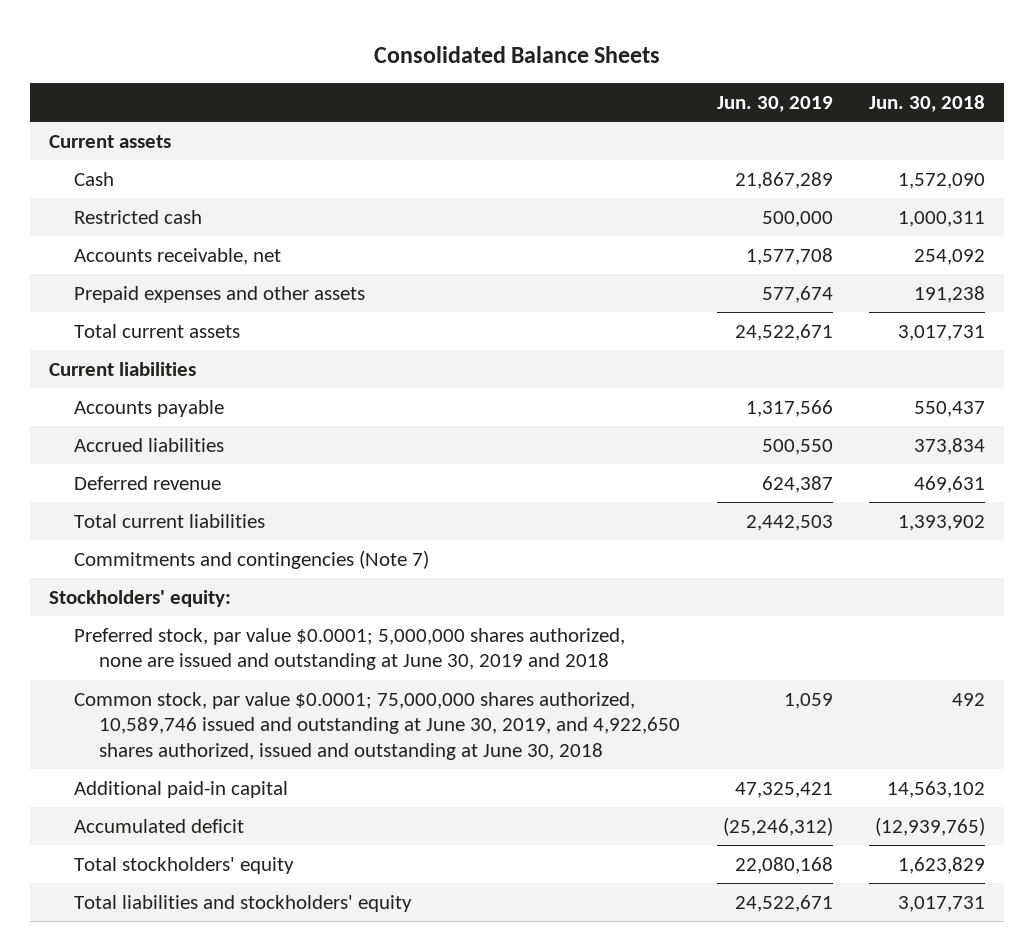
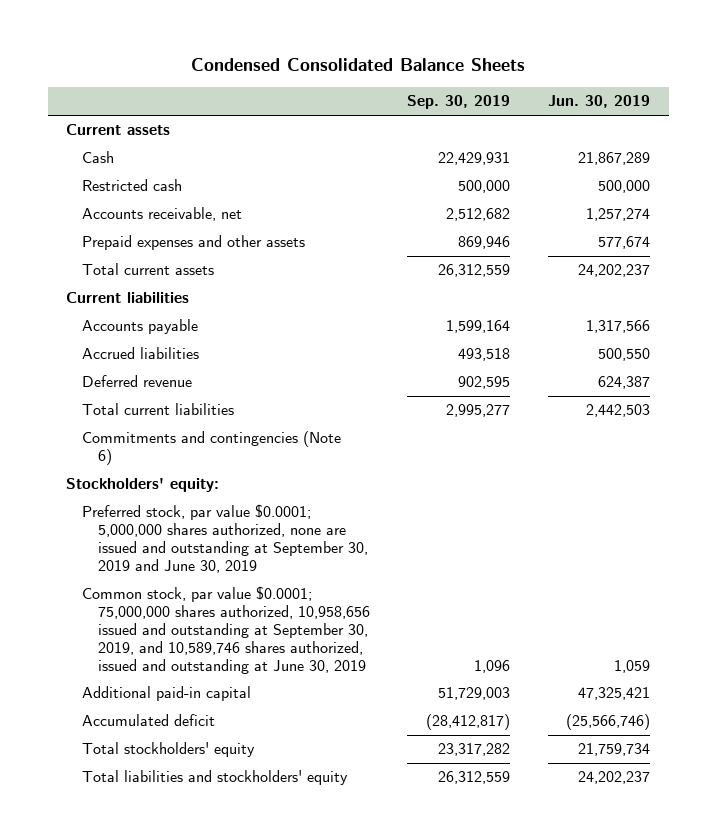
- Consolidated Balance Sheets
+ Condensed Consolidated Balance Sheets
- | Jun. 30, 2019 | Jun. 30, 2018
+ | Sep. 30, 2019 | Jun. 30, 2019
- Accounts receivable, net | 1,577,708 | 254,092
+ Accounts receivable, net | 2,512,682 | 1,257,274
- Total current assets | 24,522,671 | 3,017,731
+ Total current assets | 26,312,559 | 24,202,237
- Commitments and contingencies (Note 7)
+ Commitments and contingencies (Note 6)
- Preferred stock, par value $0.0001; 5,000,000 shares authorized, none are issued and outstanding at June 30, 2019 and 2018
- Common stock, par value $0.0001; 75,000,000 shares authorized, 10,589,746 issued and outstanding at June 30, 2019, and 4,922,650 shares authorized, issued and outstanding at June 30, 2018 | 1,059 | 492
+ Preferred stock, par value $0.0001; 5,000,000 shares authorized, none are issued and outstanding at September 30, 2019 and June 30, 2019
+ Common stock, par value $0.0001; 75,000,000 shares authorized, 10,958,656 issued and outstanding at September 30, 2019, and 10,589,746 shares authorized, issued and outstanding at June 30, 2019 | 1,096 | 1,059
- Accumulated deficit | (25,246,312) | (12,939,765)
- Total stockholders' equity | 22,080,168 | 1,623,829
- Total liabilities and stockholders' equity | 24,522,671 | 3,017,731
+ Accumulated deficit | (28,412,817) | (25,566,746)
+ Total stockholders' equity | 23,317,282 | 21,759,734
+ Total liabilities and stockholders' equity | 26,312,559 | 24,202,237

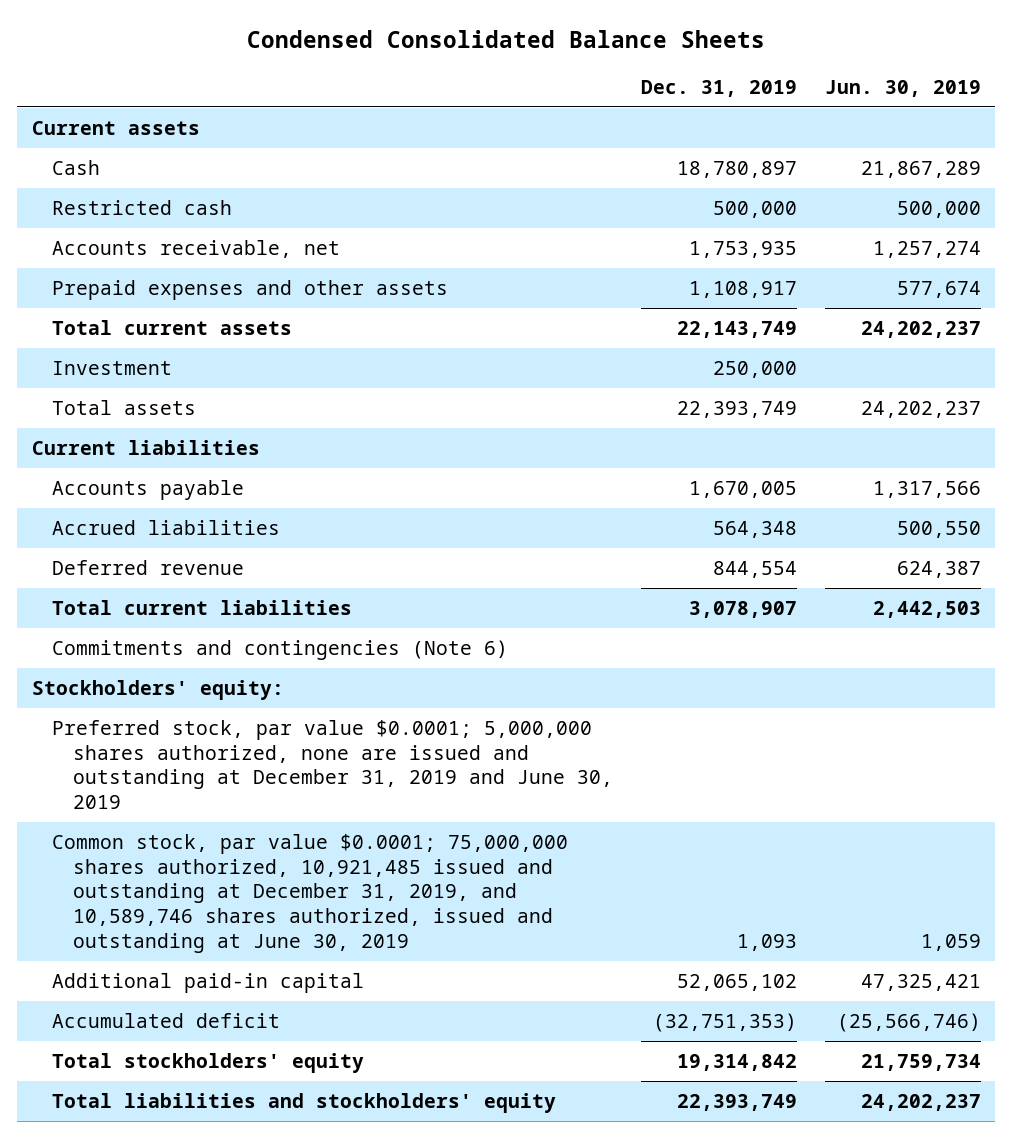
- | Sep. 30, 2019 | Jun. 30, 2019
+ | Dec. 31, 2019 | Jun. 30, 2019
+ Investment | 250,000 |
+ Total assets | 22,393,749 | 24,202,237
- Preferred stock, par value $0.0001; 5,000,000 shares authorized, none are issued and outstanding at September 30, 2019 and June 30, 2019
- Common stock, par value $0.0001; 75,000,000 shares authorized, 10,958,656 issued and outstanding at September 30, 2019, and 10,589,746 shares authorized, issued and outstanding at June 30, 2019 | 1,096 | 1,059
+ Preferred stock, par value $0.0001; 5,000,000 shares authorized, none are issued and outstanding at December 31, 2019 and June 30, 2019
+ Common stock, par value $0.0001; 75,000,000 shares authorized, 10,921,485 issued and outstanding at December 31, 2019, and 10,589,746 shares authorized, issued and outstanding at June 30, 2019 | 1,093 | 1,059

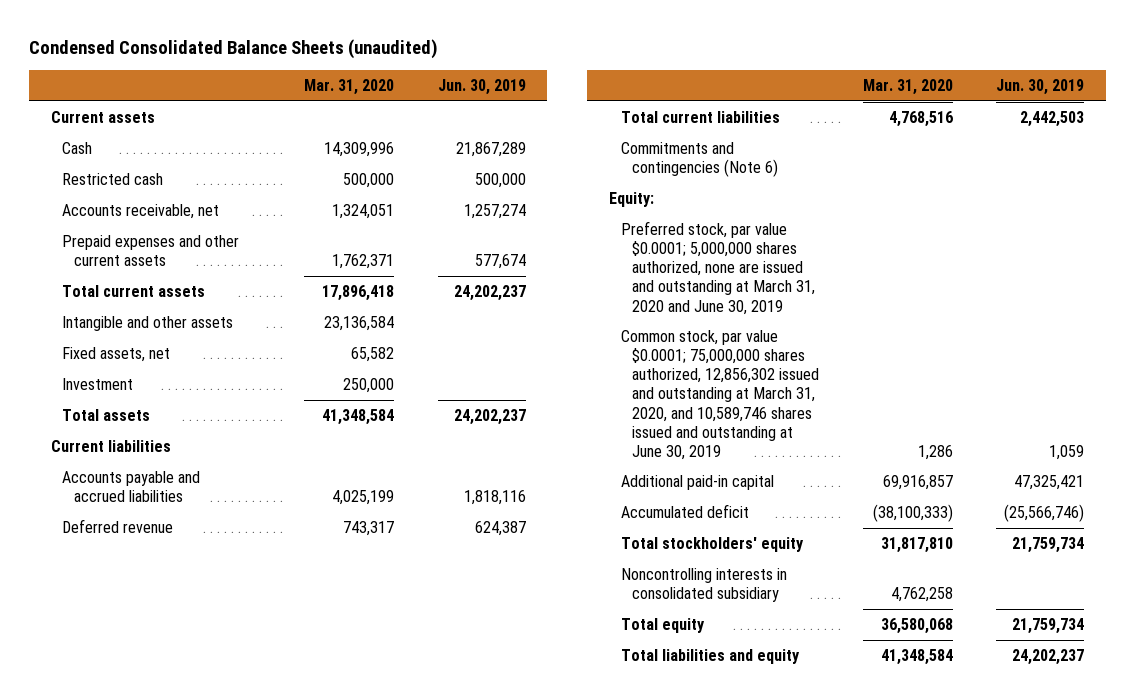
- Condensed Consolidated Balance Sheets
+ Condensed Consolidated Balance Sheets (unaudited)
- | Dec. 31, 2019 | Jun. 30, 2019
+ | Mar. 31, 2020 | Jun. 30, 2019
- Prepaid expenses and other assets | 1,108,917 | 577,674
+ Prepaid expenses and other current assets | 1,762,371 | 577,674
+ Intangible and other assets | 23,136,584 |
+ Fixed assets, net | 65,582 |
- Accounts payable | 1,670,005 | 1,317,566
- Accrued liabilities | 564,348 | 500,550
+ Accounts payable and accrued liabilities | 4,025,199 | 1,818,116
- Stockholders' equity:
- Preferred stock, par value $0.0001; 5,000,000 shares authorized, none are issued and outstanding at December 31, 2019 and June 30, 2019
- Common stock, par value $0.0001; 75,000,000 shares authorized, 10,921,485 issued and outstanding at December 31, 2019, and 10,589,746 shares authorized, issued and outstanding at June 30, 2019 | 1,093 | 1,059
+ Equity:
+ Preferred stock, par value $0.0001; 5,000,000 shares authorized, none are issued and outstanding at March 31, 2020 and June 30, 2019
+ Common stock, par value $0.0001; 75,000,000 shares authorized, 12,856,302 issued and outstanding at March 31, 2020, and 10,589,746 shares issued and outstanding at June 30, 2019 | 1,286 | 1,059
- Total liabilities and stockholders' equity | 22,393,749 | 24,202,237
+ Noncontrolling interests in consolidated subsidiary | 4,762,258 |
+ Total equity | 36,580,068 | 21,759,734
+ Total liabilities and equity | 41,348,584 | 24,202,237

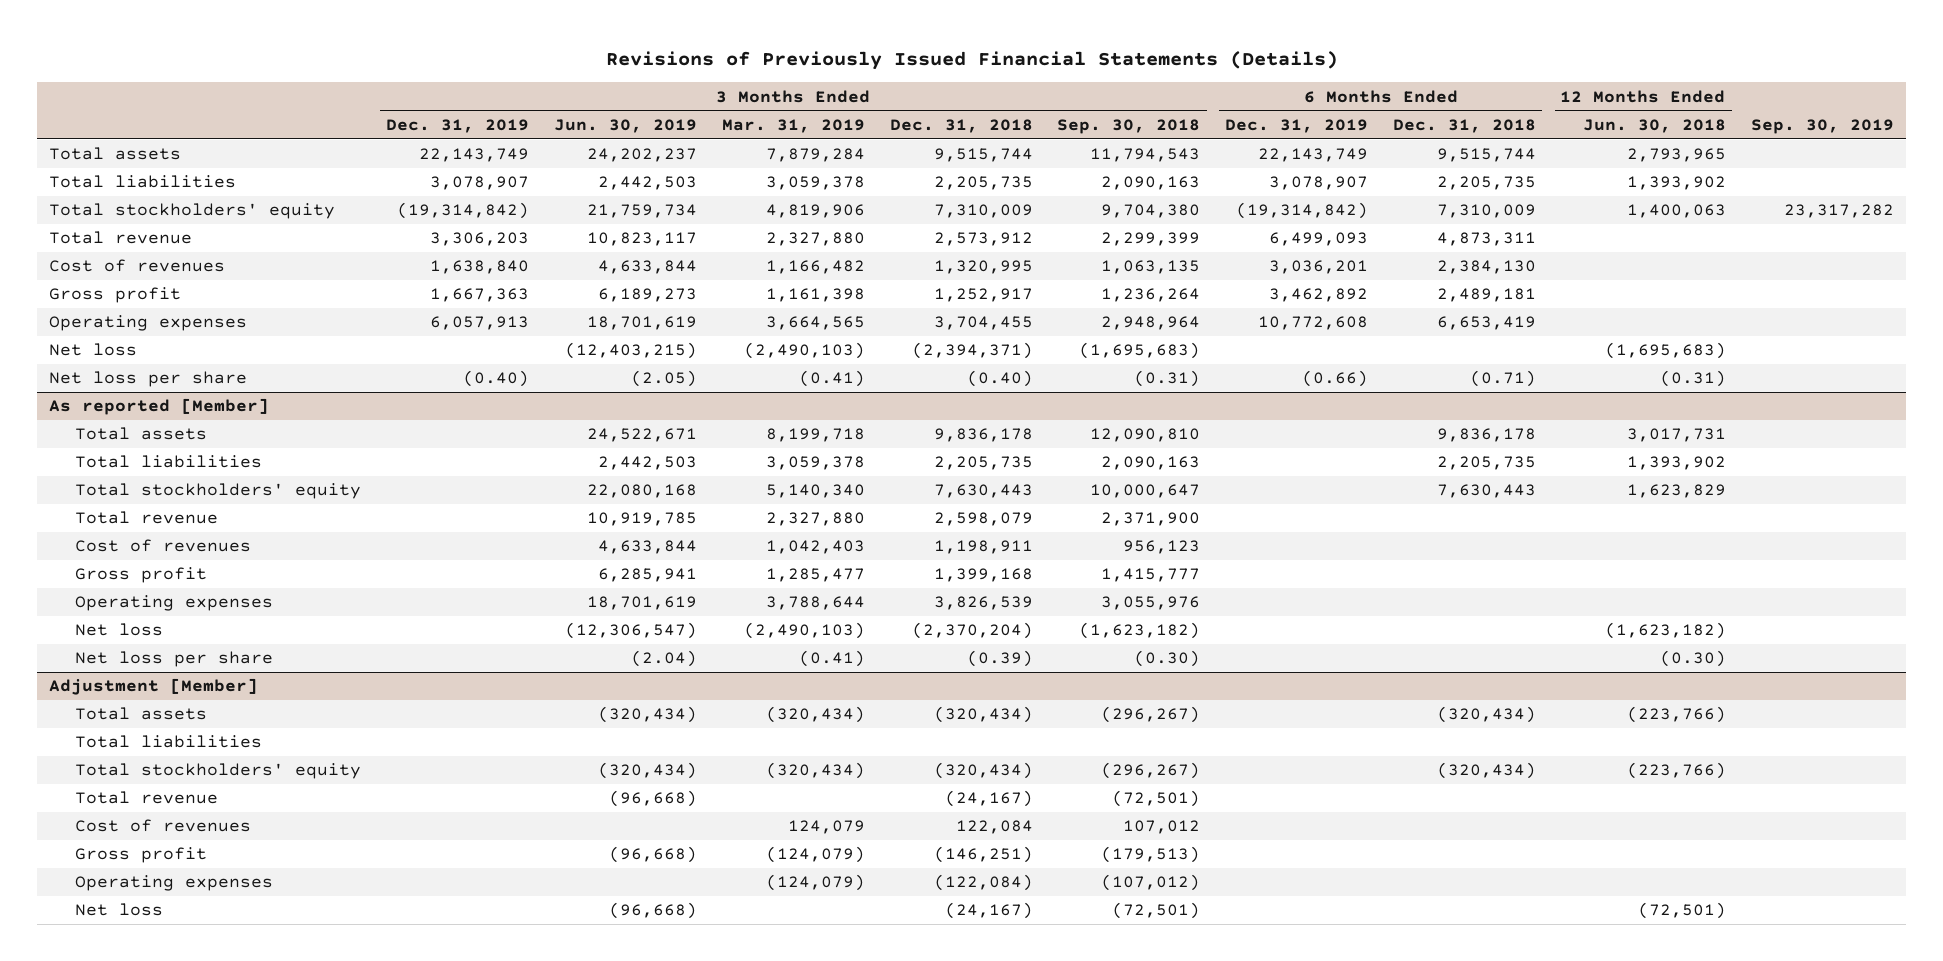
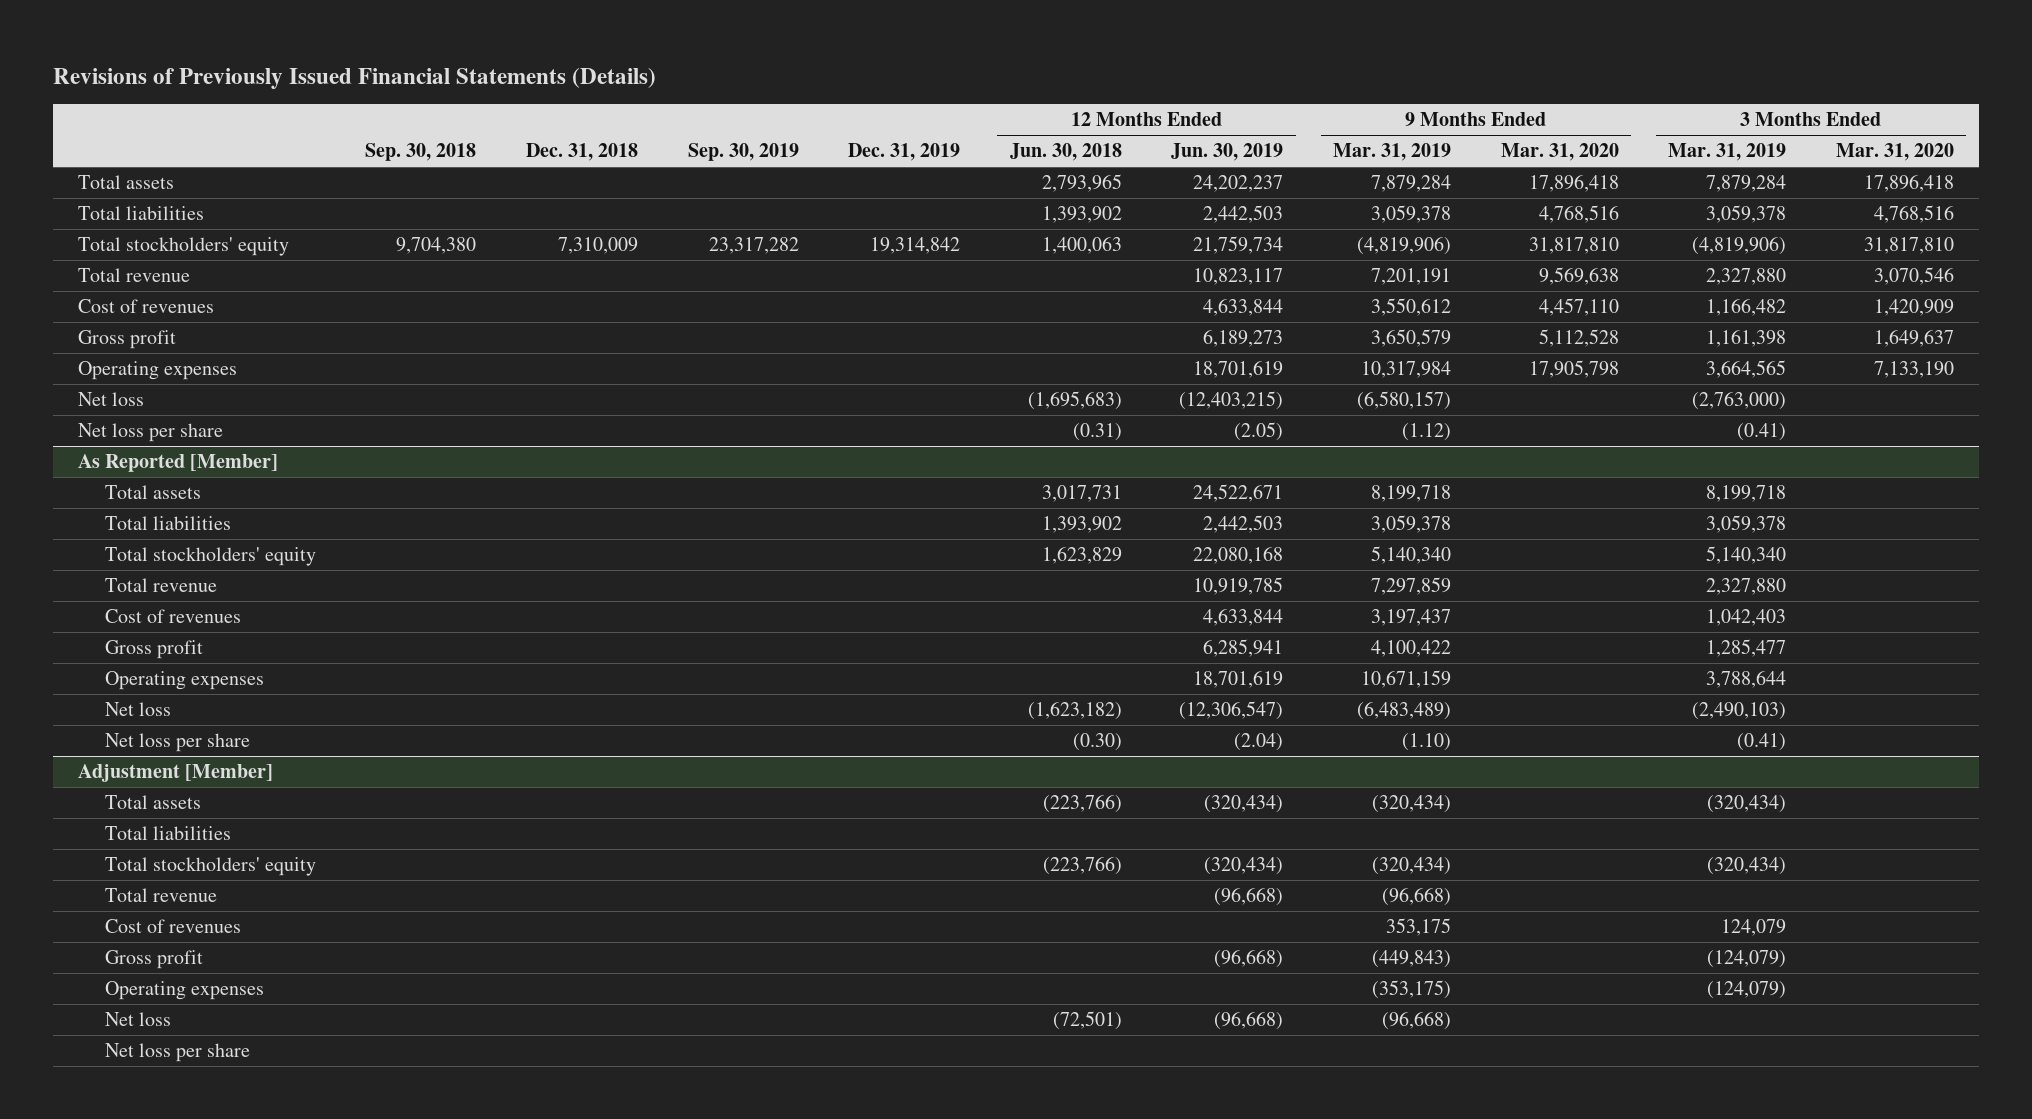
- | 3 Months Ended Dec. 31, 2019 | 3 Months Ended Jun. 30, 2019 | 3 Months Ended Mar. 31, 2019 | 3 Months Ended Dec. 31, 2018 | 3 Months Ended Sep. 30, 2018 | 6 Months Ended Dec. 31, 2019 | 6 Months Ended Dec. 31, 2018 | 12 Months Ended Jun. 30, 2018 | Sep. 30, 2019
+ | Sep. 30, 2018 | Dec. 31, 2018 | Sep. 30, 2019 | Dec. 31, 2019 | 12 Months Ended Jun. 30, 2018 | 12 Months Ended Jun. 30, 2019 | 9 Months Ended Mar. 31, 2019 | 9 Months Ended Mar. 31, 2020 | 3 Months Ended Mar. 31, 2019 | 3 Months Ended Mar. 31, 2020
- Total stockholders' equity | (19,314,842) | 21,759,734 | 4,819,906 | 7,310,009 | 9,704,380 | (19,314,842) | 7,310,009 | 1,400,063 | 23,317,282
+ Total stockholders' equity | 9,704,380 | 7,310,009 | 23,317,282 | 19,314,842 | 1,400,063 | 21,759,734 | (4,819,906) | 31,817,810 | (4,819,906) | 31,817,810
- Net loss | | (12,403,215) | (2,490,103) | (2,394,371) | (1,695,683) | | | (1,695,683) |
+ Net loss | | | | | (1,695,683) | (12,403,215) | (6,580,157) | | (2,763,000) |
- As reported [Member]
+ As Reported [Member]
@ Adjustment [Member]
+ Net loss per share

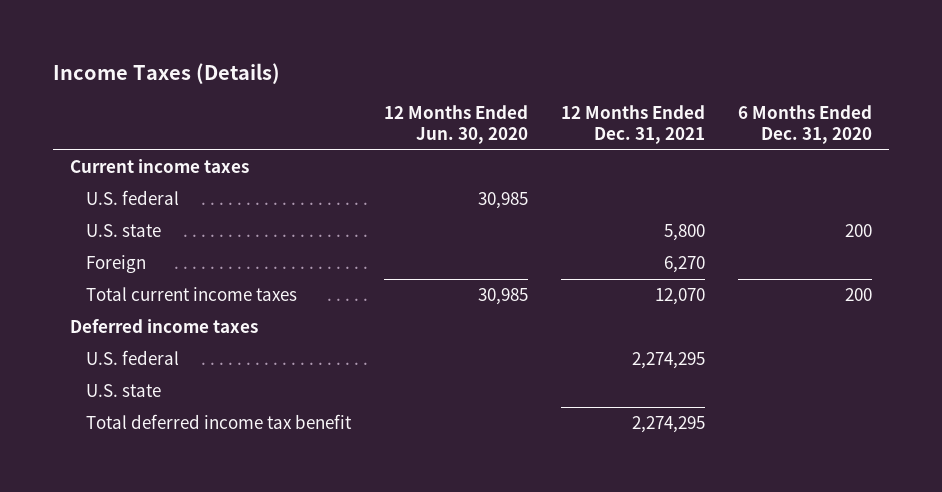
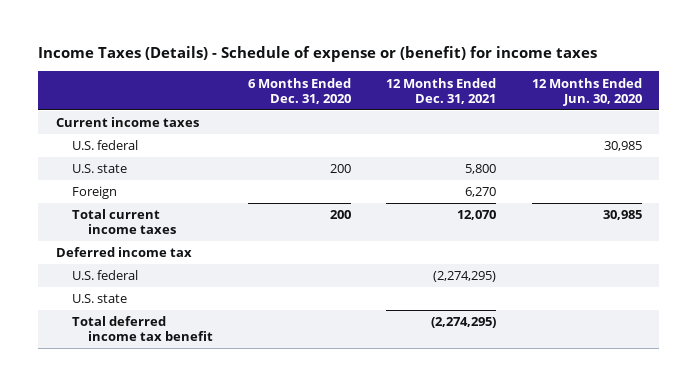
- Income Taxes (Details)
+ Income Taxes (Details) - Schedule of expense or (benefit) for income taxes
- | 12 Months Ended Jun. 30, 2020 | 12 Months Ended Dec. 31, 2021 | 6 Months Ended Dec. 31, 2020
+ | 6 Months Ended Dec. 31, 2020 | 12 Months Ended Dec. 31, 2021 | 12 Months Ended Jun. 30, 2020
- Deferred income taxes
- U.S. federal | | 2,274,295 |
+ Deferred income tax
+ U.S. federal | | (2,274,295) |
- Total deferred income tax benefit | | 2,274,295 |
+ Total deferred income tax benefit | | (2,274,295) |

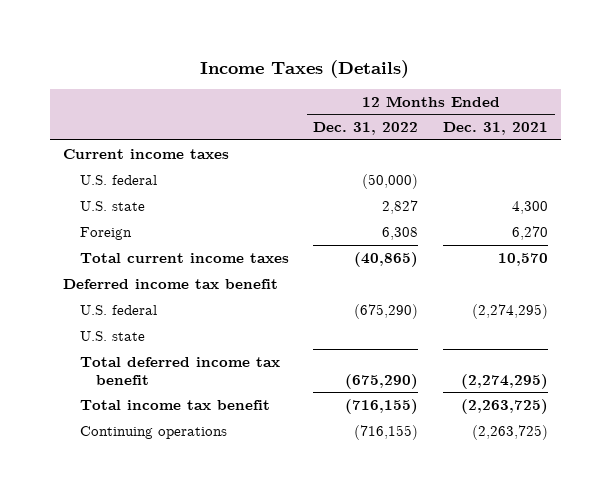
- Income Taxes (Details) - Schedule of expense or (benefit) for income taxes
+ Income Taxes (Details)
- | 6 Months Ended Dec. 31, 2020 | 12 Months Ended Dec. 31, 2021 | 12 Months Ended Jun. 30, 2020
+ | 12 Months Ended Dec. 31, 2022 | 12 Months Ended Dec. 31, 2021
- U.S. state | 200 | 5,800 |
+ U.S. state | 2,827 | 4,300
- Total current income taxes | 200 | 12,070 | 30,985
- Deferred income tax
+ Total current income taxes | (40,865) | 10,570
+ Deferred income tax benefit
+ Total income tax benefit | (716,155) | (2,263,725)
+ Continuing operations | (716,155) | (2,263,725)

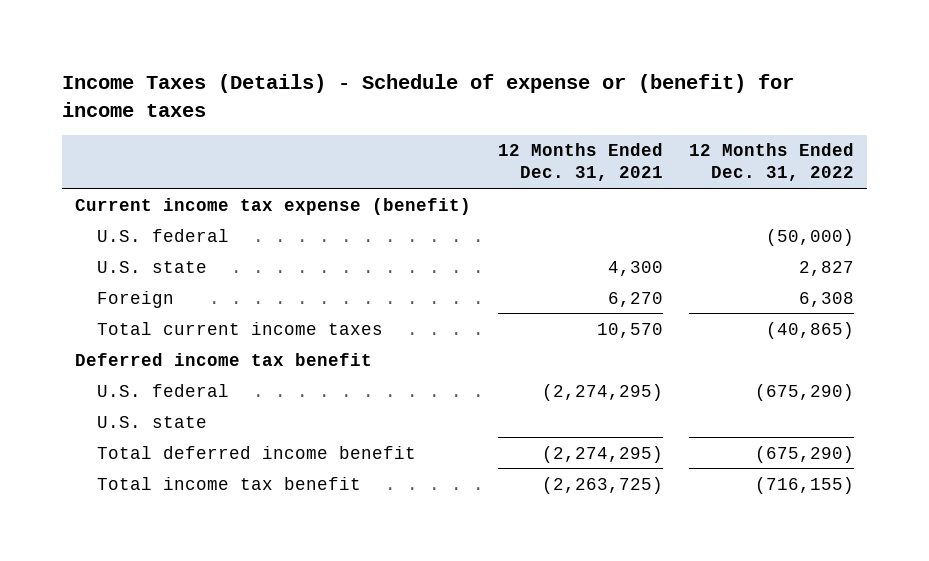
- Income Taxes (Details)
+ Income Taxes (Details) - Schedule of expense or (benefit) for income taxes
- | 12 Months Ended Dec. 31, 2022 | 12 Months Ended Dec. 31, 2021
+ | 12 Months Ended Dec. 31, 2021 | 12 Months Ended Dec. 31, 2022
- Current income taxes
+ Current income tax expense (benefit)
- Total deferred income tax benefit | (675,290) | (2,274,295)
+ Total deferred income benefit | (2,274,295) | (675,290)
- Continuing operations | (716,155) | (2,263,725)

